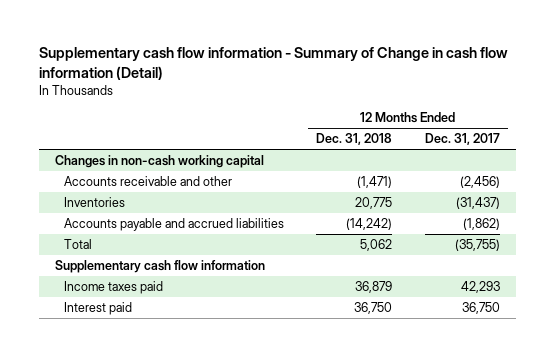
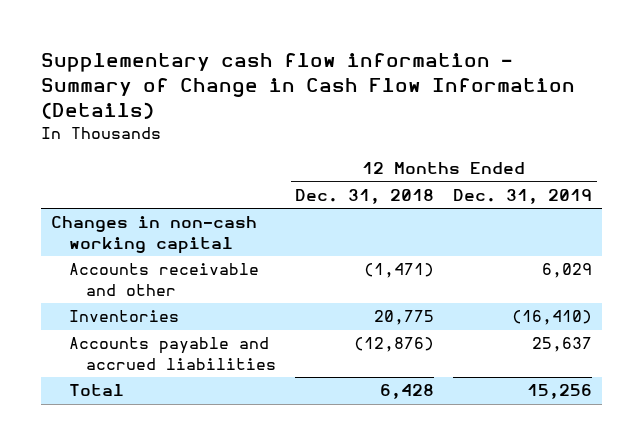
- Supplementary cash flow information - Summary of Change in cash flow information (Detail)
+ Supplementary cash flow information - Summary of Change in Cash Flow Information (Details)
- | 12 Months Ended Dec. 31, 2018 | 12 Months Ended Dec. 31, 2017
+ | 12 Months Ended Dec. 31, 2018 | 12 Months Ended Dec. 31, 2019
- Accounts payable and accrued liabilities | (14,242) | (1,862)
- Total | 5,062 | (35,755)
- Supplementary cash flow information
- Income taxes paid | 36,879 | 42,293
- Interest paid | 36,750 | 36,750
+ Accounts payable and accrued liabilities | (12,876) | 25,637
+ Total | 6,428 | 15,256

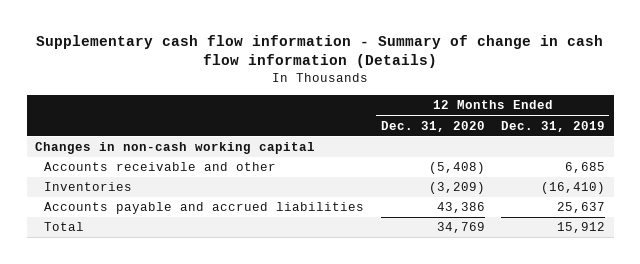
- Supplementary cash flow information - Summary of Change in Cash Flow Information (Details)
+ Supplementary cash flow information - Summary of change in cash flow information (Details)
- | 12 Months Ended Dec. 31, 2018 | 12 Months Ended Dec. 31, 2019
+ | 12 Months Ended Dec. 31, 2020 | 12 Months Ended Dec. 31, 2019
- Accounts receivable and other | (1,471) | 6,029
+ Accounts receivable and other | (5,408) | 6,685
- Total | 6,428 | 15,256
+ Total | 34,769 | 15,912

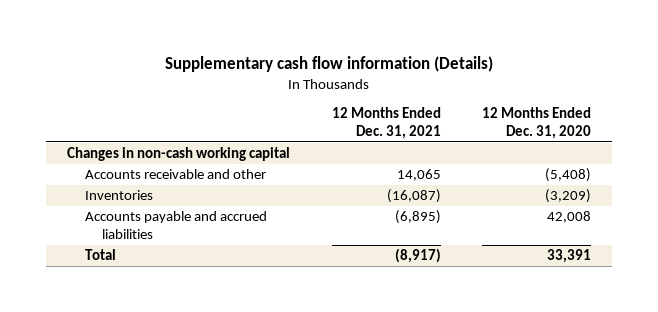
- Supplementary cash flow information - Summary of change in cash flow information (Details)
+ Supplementary cash flow information (Details)
- | 12 Months Ended Dec. 31, 2020 | 12 Months Ended Dec. 31, 2019
+ | 12 Months Ended Dec. 31, 2021 | 12 Months Ended Dec. 31, 2020
- Accounts payable and accrued liabilities | 43,386 | 25,637
- Total | 34,769 | 15,912
+ Accounts payable and accrued liabilities | (6,895) | 42,008
+ Total | (8,917) | 33,391

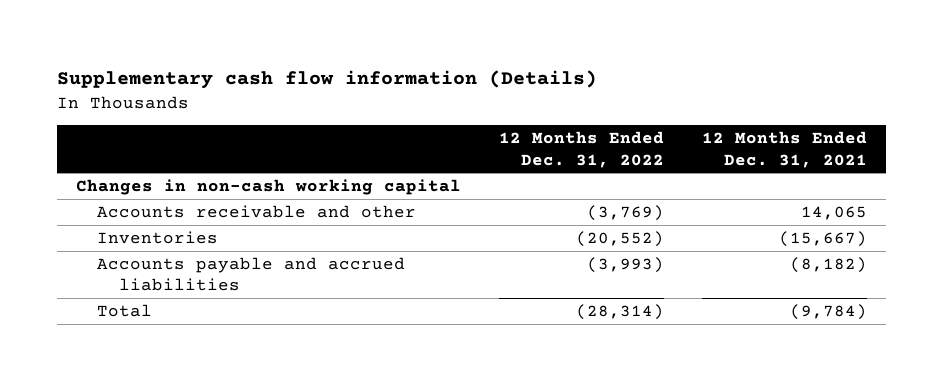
- | 12 Months Ended Dec. 31, 2021 | 12 Months Ended Dec. 31, 2020
+ | 12 Months Ended Dec. 31, 2022 | 12 Months Ended Dec. 31, 2021
- Inventories | (16,087) | (3,209)
- Accounts payable and accrued liabilities | (6,895) | 42,008
- Total | (8,917) | 33,391
+ Inventories | (20,552) | (15,667)
+ Accounts payable and accrued liabilities | (3,993) | (8,182)
+ Total | (28,314) | (9,784)

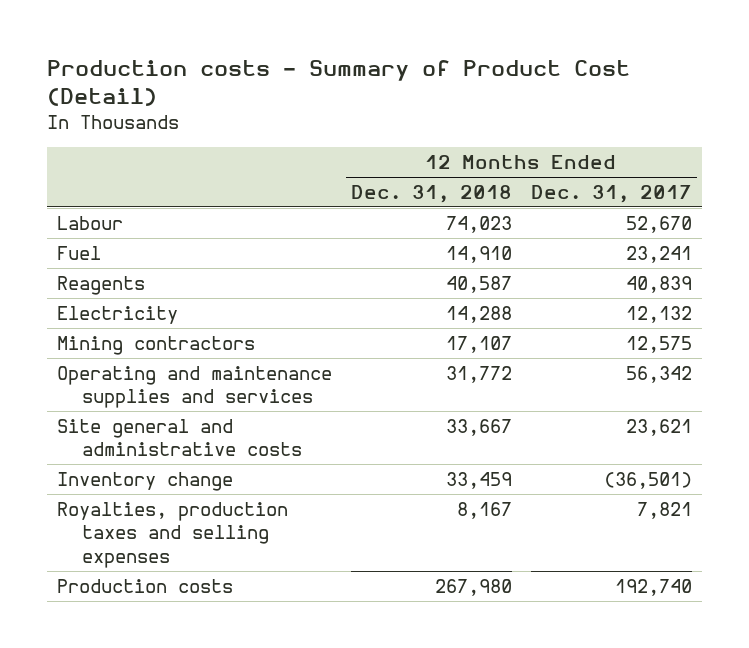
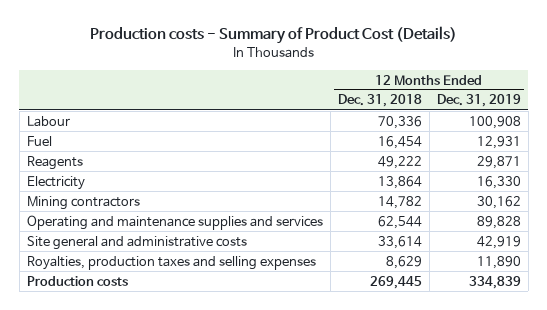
- Production costs - Summary of Product Cost (Detail)
+ Production costs - Summary of Product Cost (Details)
- | 12 Months Ended Dec. 31, 2018 | 12 Months Ended Dec. 31, 2017
+ | 12 Months Ended Dec. 31, 2018 | 12 Months Ended Dec. 31, 2019
- Labour | 74,023 | 52,670
- Fuel | 14,910 | 23,241
- Reagents | 40,587 | 40,839
- Electricity | 14,288 | 12,132
- Mining contractors | 17,107 | 12,575
- Operating and maintenance supplies and services | 31,772 | 56,342
- Site general and administrative costs | 33,667 | 23,621
- Inventory change | 33,459 | (36,501)
- Royalties, production taxes and selling expenses | 8,167 | 7,821
- Production costs | 267,980 | 192,740
+ Labour | 70,336 | 100,908
+ Fuel | 16,454 | 12,931
+ Reagents | 49,222 | 29,871
+ Electricity | 13,864 | 16,330
+ Mining contractors | 14,782 | 30,162
+ Operating and maintenance supplies and services | 62,544 | 89,828
+ Site general and administrative costs | 33,614 | 42,919
+ Royalties, production taxes and selling expenses | 8,629 | 11,890
+ Production costs | 269,445 | 334,839

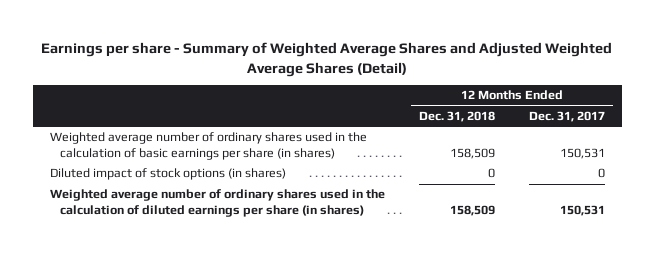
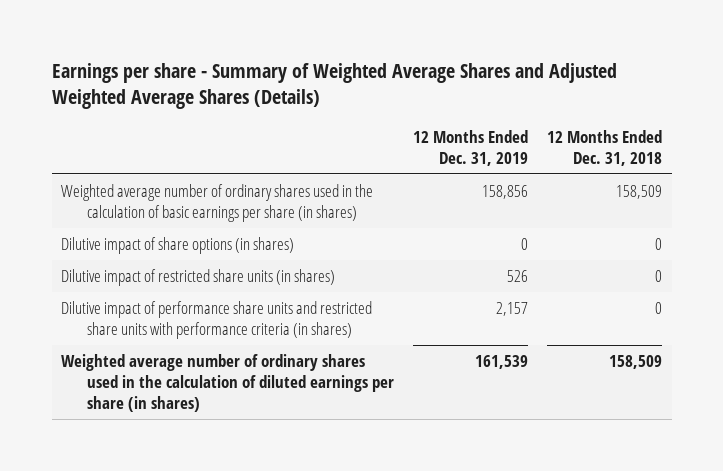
- Earnings per share - Summary of Weighted Average Shares and Adjusted Weighted Average Shares (Detail)
+ Earnings per share - Summary of Weighted Average Shares and Adjusted Weighted Average Shares (Details)
- | 12 Months Ended Dec. 31, 2018 | 12 Months Ended Dec. 31, 2017
+ | 12 Months Ended Dec. 31, 2019 | 12 Months Ended Dec. 31, 2018
- Diluted impact of stock options (in shares) | 0 | 0
+ Dilutive impact of share options (in shares) | 0 | 0
+ Dilutive impact of restricted share units (in shares) | 526 | 0
+ Dilutive impact of performance share units and restricted share units with performance criteria (in shares) | 2,157 | 0

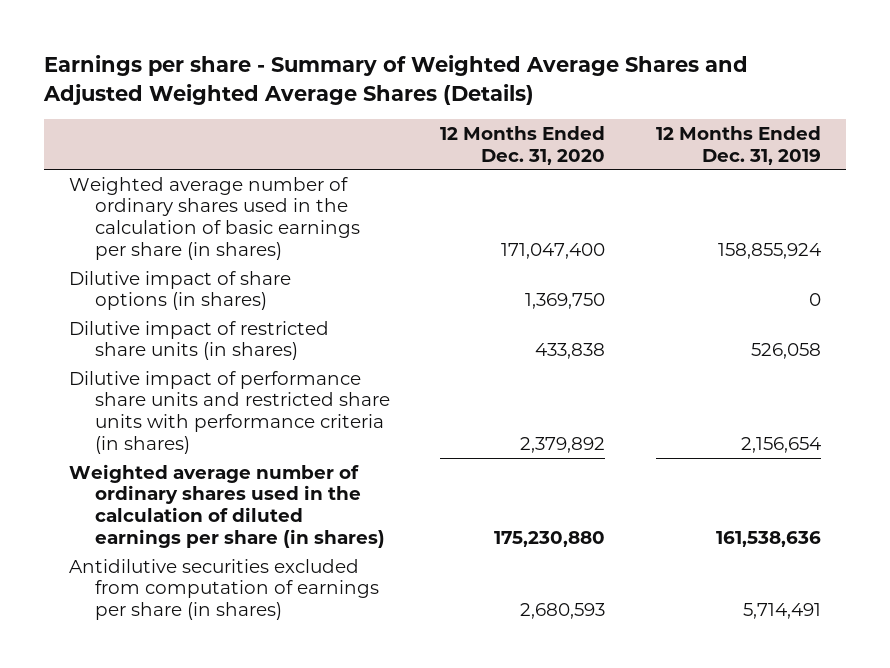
- | 12 Months Ended Dec. 31, 2019 | 12 Months Ended Dec. 31, 2018
+ | 12 Months Ended Dec. 31, 2020 | 12 Months Ended Dec. 31, 2019
- Weighted average number of ordinary shares used in the calculation of basic earnings per share (in shares) | 158,856 | 158,509
+ Weighted average number of ordinary shares used in the calculation of basic earnings per share (in shares) | 171,047,400 | 158,855,924
- Dilutive impact of restricted share units (in shares) | 526 | 0
- Dilutive impact of performance share units and restricted share units with performance criteria (in shares) | 2,157 | 0
- Weighted average number of ordinary shares used in the calculation of diluted earnings per share (in shares) | 161,539 | 158,509
+ Dilutive impact of restricted share units (in shares) | 433,838 | 526,058
+ Dilutive impact of performance share units and restricted share units with performance criteria (in shares) | 2,379,892 | 2,156,654
+ Weighted average number of ordinary shares used in the calculation of diluted earnings per share (in shares) | 175,230,880 | 161,538,636
+ Antidilutive securities excluded from computation of earnings per share (in shares) | 2,680,593 | 5,714,491

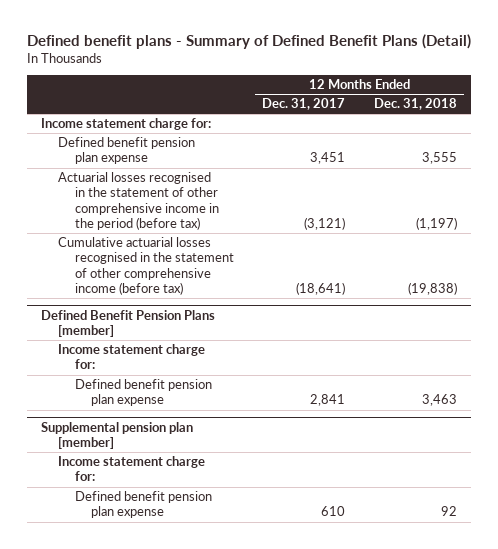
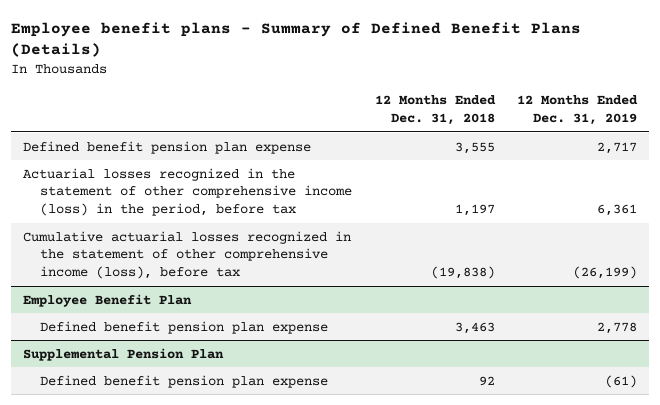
- Defined benefit plans - Summary of Defined Benefit Plans (Detail)
+ Employee benefit plans - Summary of Defined Benefit Plans (Details)
- | 12 Months Ended Dec. 31, 2017 | 12 Months Ended Dec. 31, 2018
+ | 12 Months Ended Dec. 31, 2018 | 12 Months Ended Dec. 31, 2019
- Income statement charge for:
- Actuarial losses recognised in the statement of other comprehensive income in the period (before tax) | (3,121) | (1,197)
- Cumulative actuarial losses recognised in the statement of other comprehensive income (before tax) | (18,641) | (19,838)
- Defined Benefit Pension Plans [member]
- Income statement charge for:
+ Actuarial losses recognized in the statement of other comprehensive income (loss) in the period, before tax | 1,197 | 6,361
+ Cumulative actuarial losses recognized in the statement of other comprehensive income (loss), before tax | (19,838) | (26,199)
+ Employee Benefit Plan
- Supplemental pension plan [member]
- Income statement charge for:
+ Supplemental Pension Plan

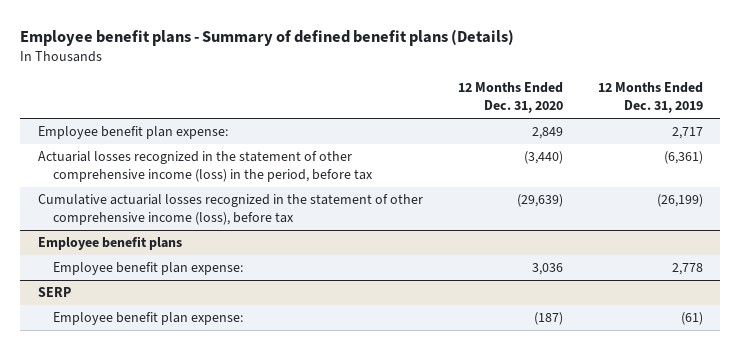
- Employee benefit plans - Summary of Defined Benefit Plans (Details)
+ Employee benefit plans - Summary of defined benefit plans (Details)
- | 12 Months Ended Dec. 31, 2018 | 12 Months Ended Dec. 31, 2019
+ | 12 Months Ended Dec. 31, 2020 | 12 Months Ended Dec. 31, 2019
- Defined benefit pension plan expense | 3,555 | 2,717
- Actuarial losses recognized in the statement of other comprehensive income (loss) in the period, before tax | 1,197 | 6,361
+ Employee benefit plan expense: | 2,849 | 2,717
+ Actuarial losses recognized in the statement of other comprehensive income (loss) in the period, before tax | (3,440) | (6,361)
- Employee Benefit Plan
- Defined benefit pension plan expense | 3,463 | 2,778
- Supplemental Pension Plan
- Defined benefit pension plan expense | 92 | (61)
+ Employee benefit plans
+ Employee benefit plan expense: | 3,036 | 2,778
+ SERP
+ Employee benefit plan expense: | (187) | (61)

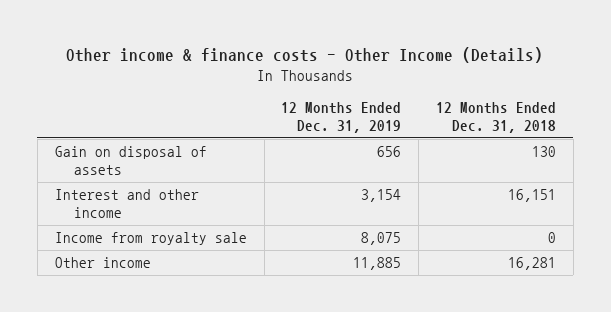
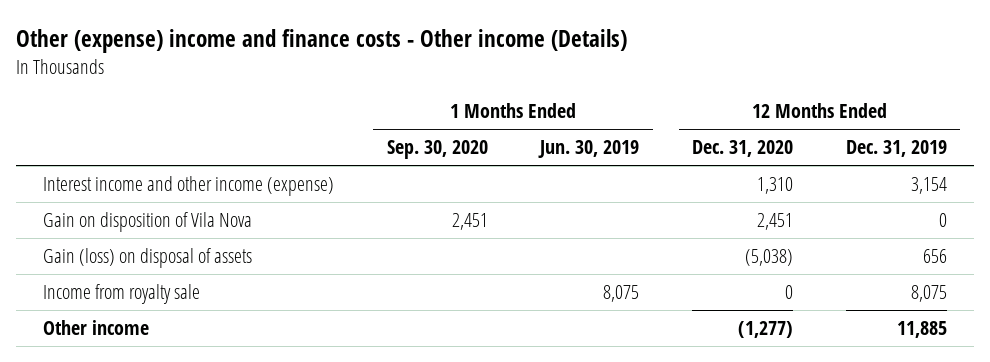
- Other income & finance costs - Other Income (Details)
+ Other (expense) income and finance costs - Other income (Details)
- | 12 Months Ended Dec. 31, 2019 | 12 Months Ended Dec. 31, 2018
+ | 1 Months Ended Sep. 30, 2020 | 1 Months Ended Jun. 30, 2019 | 12 Months Ended Dec. 31, 2020 | 12 Months Ended Dec. 31, 2019
- Gain on disposal of assets | 656 | 130
- Interest and other income | 3,154 | 16,151
+ Interest income and other income (expense) | | | 1,310 | 3,154
+ Gain on disposition of Vila Nova | 2,451 | | 2,451 | 0
+ Gain (loss) on disposal of assets | | | (5,038) | 656

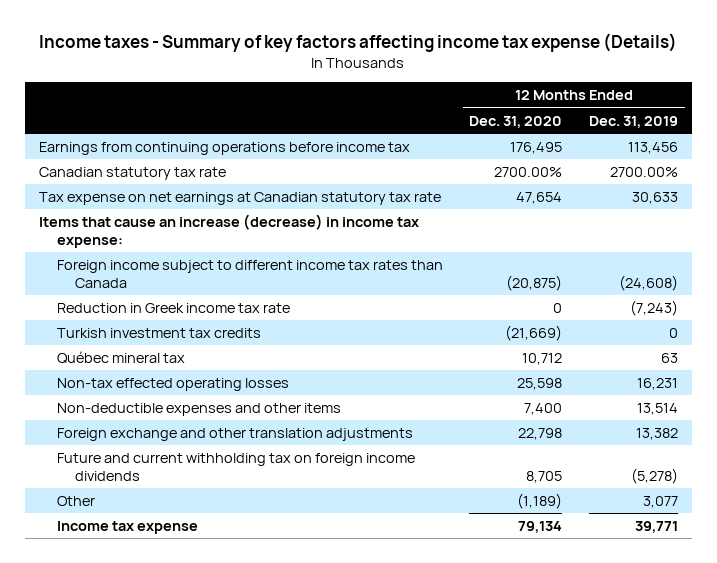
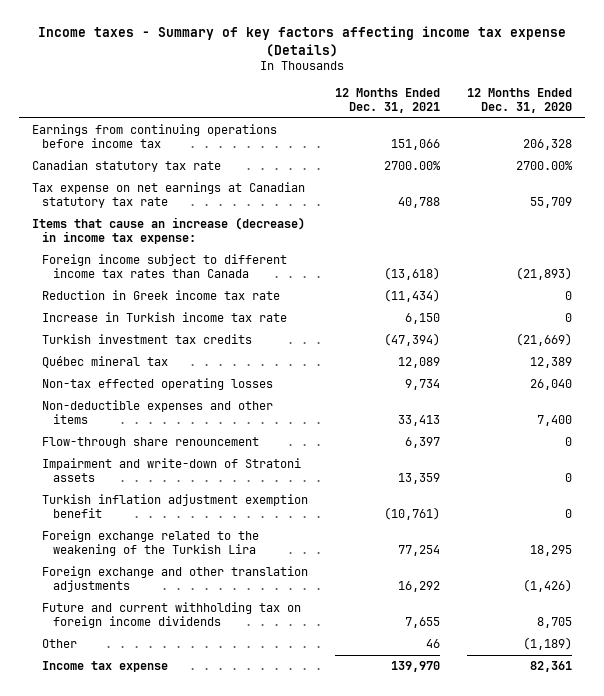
- | 12 Months Ended Dec. 31, 2020 | 12 Months Ended Dec. 31, 2019
+ | 12 Months Ended Dec. 31, 2021 | 12 Months Ended Dec. 31, 2020
- Earnings from continuing operations before income tax | 176,495 | 113,456
+ Earnings from continuing operations before income tax | 151,066 | 206,328
- Tax expense on net earnings at Canadian statutory tax rate | 47,654 | 30,633
+ Tax expense on net earnings at Canadian statutory tax rate | 40,788 | 55,709
- Foreign income subject to different income tax rates than Canada | (20,875) | (24,608)
+ Foreign income subject to different income tax rates than Canada | (13,618) | (21,893)
+ Increase in Turkish income tax rate | 6,150 | 0
- Québec mineral tax | 10,712 | 63
- Non-tax effected operating losses | 25,598 | 16,231
+ Québec mineral tax | 12,089 | 12,389
+ Non-tax effected operating losses | 9,734 | 26,040
- Foreign exchange and other translation adjustments | 22,798 | 13,382
+ Flow-through share renouncement | 6,397 | 0
+ Impairment and write-down of Stratoni assets | 13,359 | 0
+ Turkish inflation adjustment exemption benefit | (10,761) | 0
+ Foreign exchange related to the weakening of the Turkish Lira | 77,254 | 18,295
+ Foreign exchange and other translation adjustments | 16,292 | (1,426)
- Income tax expense | 79,134 | 39,771
+ Income tax expense | 139,970 | 82,361

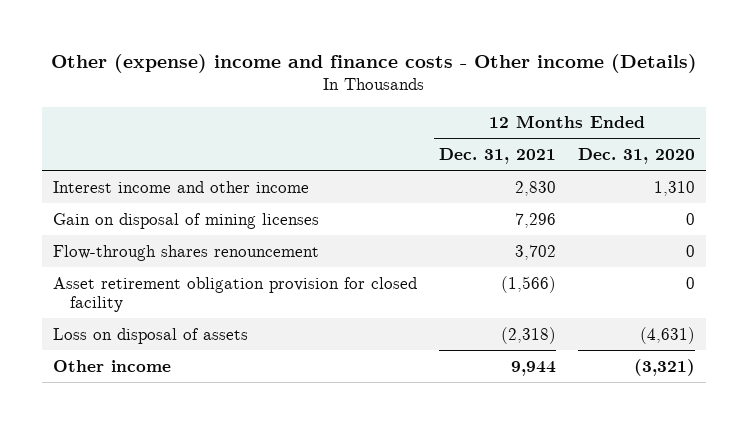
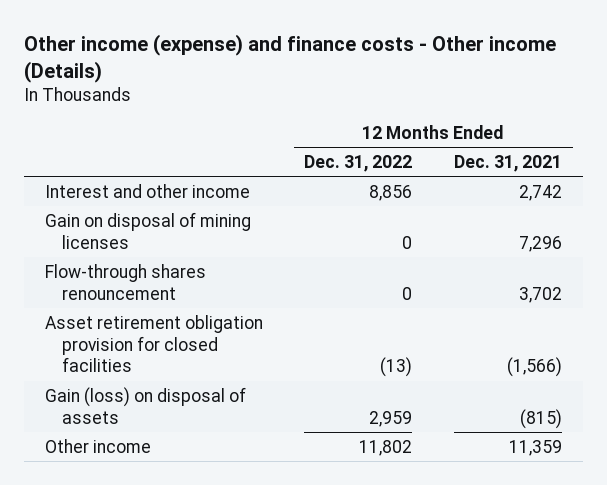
- Other (expense) income and finance costs - Other income (Details)
+ Other income (expense) and finance costs - Other income (Details)
- | 12 Months Ended Dec. 31, 2021 | 12 Months Ended Dec. 31, 2020
+ | 12 Months Ended Dec. 31, 2022 | 12 Months Ended Dec. 31, 2021
- Interest income and other income | 2,830 | 1,310
+ Interest and other income | 8,856 | 2,742
- Asset retirement obligation provision for closed facility | (1,566) | 0
- Loss on disposal of assets | (2,318) | (4,631)
- Other income | 9,944 | (3,321)
+ Asset retirement obligation provision for closed facilities | (13) | (1,566)
+ Gain (loss) on disposal of assets | 2,959 | (815)
+ Other income | 11,802 | 11,359

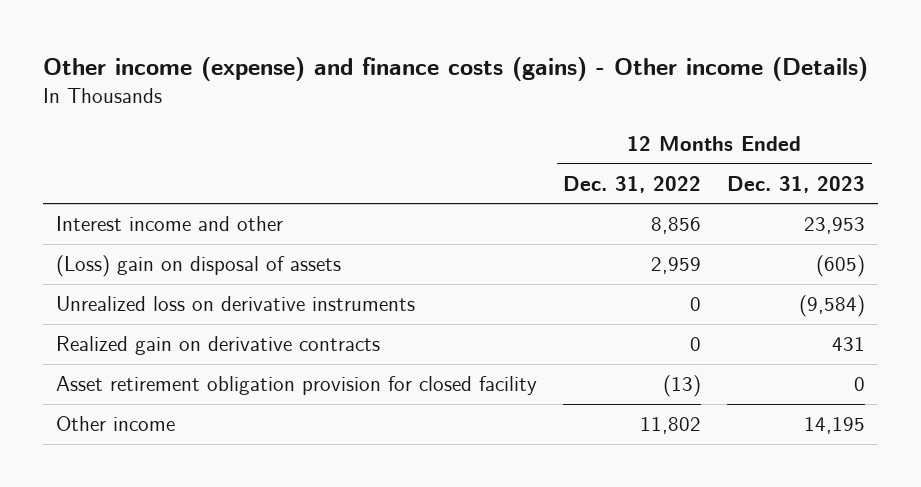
- Other income (expense) and finance costs - Other income (Details)
+ Other income (expense) and finance costs (gains) - Other income (Details)
- | 12 Months Ended Dec. 31, 2022 | 12 Months Ended Dec. 31, 2021
+ | 12 Months Ended Dec. 31, 2022 | 12 Months Ended Dec. 31, 2023
- Interest and other income | 8,856 | 2,742
- Gain on disposal of mining licenses | 0 | 7,296
- Flow-through shares renouncement | 0 | 3,702
- Asset retirement obligation provision for closed facilities | (13) | (1,566)
- Gain (loss) on disposal of assets | 2,959 | (815)
+ Interest income and other | 8,856 | 23,953
+ (Loss) gain on disposal of assets | 2,959 | (605)
+ Unrealized loss on derivative instruments | 0 | (9,584)
+ Realized gain on derivative contracts | 0 | 431
+ Asset retirement obligation provision for closed facility | (13) | 0

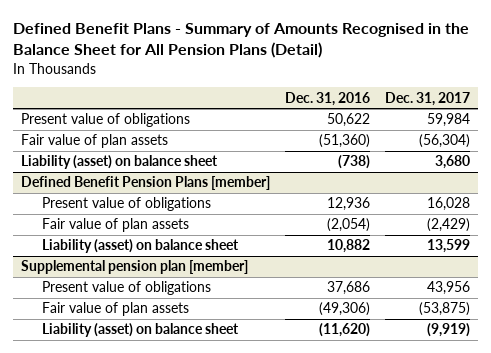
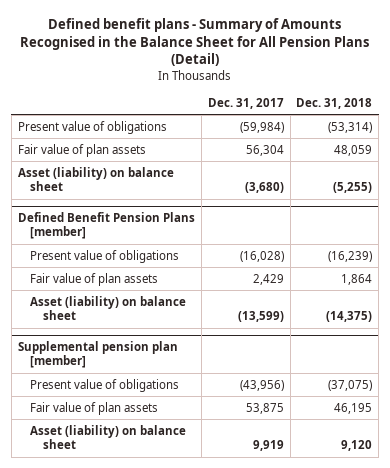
- Defined Benefit Plans - Summary of Amounts Recognised in the Balance Sheet for All Pension Plans (Detail)
+ Defined benefit plans - Summary of Amounts Recognised in the Balance Sheet for All Pension Plans (Detail)
- | Dec. 31, 2016 | Dec. 31, 2017
+ | Dec. 31, 2017 | Dec. 31, 2018
- Present value of obligations | 50,622 | 59,984
- Fair value of plan assets | (51,360) | (56,304)
- Liability (asset) on balance sheet | (738) | 3,680
+ Present value of obligations | (59,984) | (53,314)
+ Fair value of plan assets | 56,304 | 48,059
+ Asset (liability) on balance sheet | (3,680) | (5,255)
@ Defined Benefit Pension Plans [member]
- Present value of obligations | 12,936 | 16,028
- Fair value of plan assets | (2,054) | (2,429)
- Liability (asset) on balance sheet | 10,882 | 13,599
+ Present value of obligations | (16,028) | (16,239)
+ Fair value of plan assets | 2,429 | 1,864
+ Asset (liability) on balance sheet | (13,599) | (14,375)
@ Supplemental pension plan [member]
- Present value of obligations | 37,686 | 43,956
- Fair value of plan assets | (49,306) | (53,875)
- Liability (asset) on balance sheet | (11,620) | (9,919)
+ Present value of obligations | (43,956) | (37,075)
+ Fair value of plan assets | 53,875 | 46,195
+ Asset (liability) on balance sheet | 9,919 | 9,120

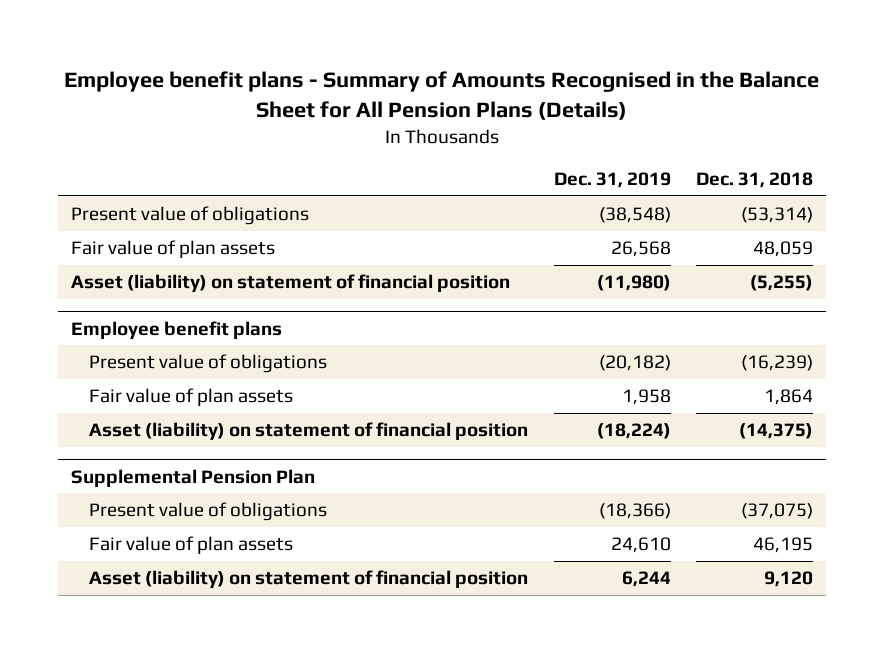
- Defined benefit plans - Summary of Amounts Recognised in the Balance Sheet for All Pension Plans (Detail)
+ Employee benefit plans - Summary of Amounts Recognised in the Balance Sheet for All Pension Plans (Details)
- | Dec. 31, 2017 | Dec. 31, 2018
+ | Dec. 31, 2019 | Dec. 31, 2018
- Asset (liability) on balance sheet | (3,680) | (5,255)
- Defined Benefit Pension Plans [member]
+ Asset (liability) on statement of financial position | (11,980) | (5,255)
+ Employee benefit plans
- Asset (liability) on balance sheet | (13,599) | (14,375)
- Supplemental pension plan [member]
+ Asset (liability) on statement of financial position | (18,224) | (14,375)
+ Supplemental Pension Plan
- Asset (liability) on balance sheet | 9,919 | 9,120
+ Asset (liability) on statement of financial position | 6,244 | 9,120

